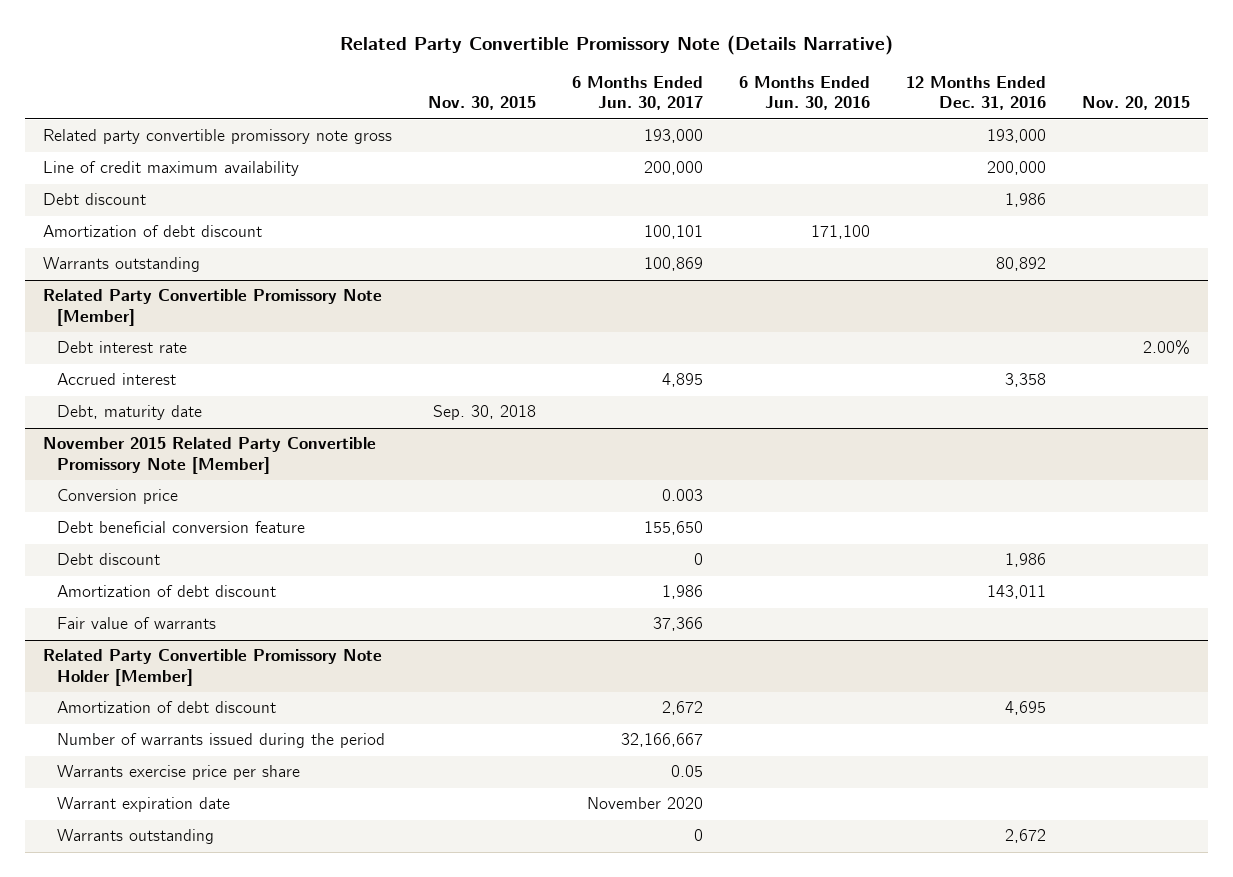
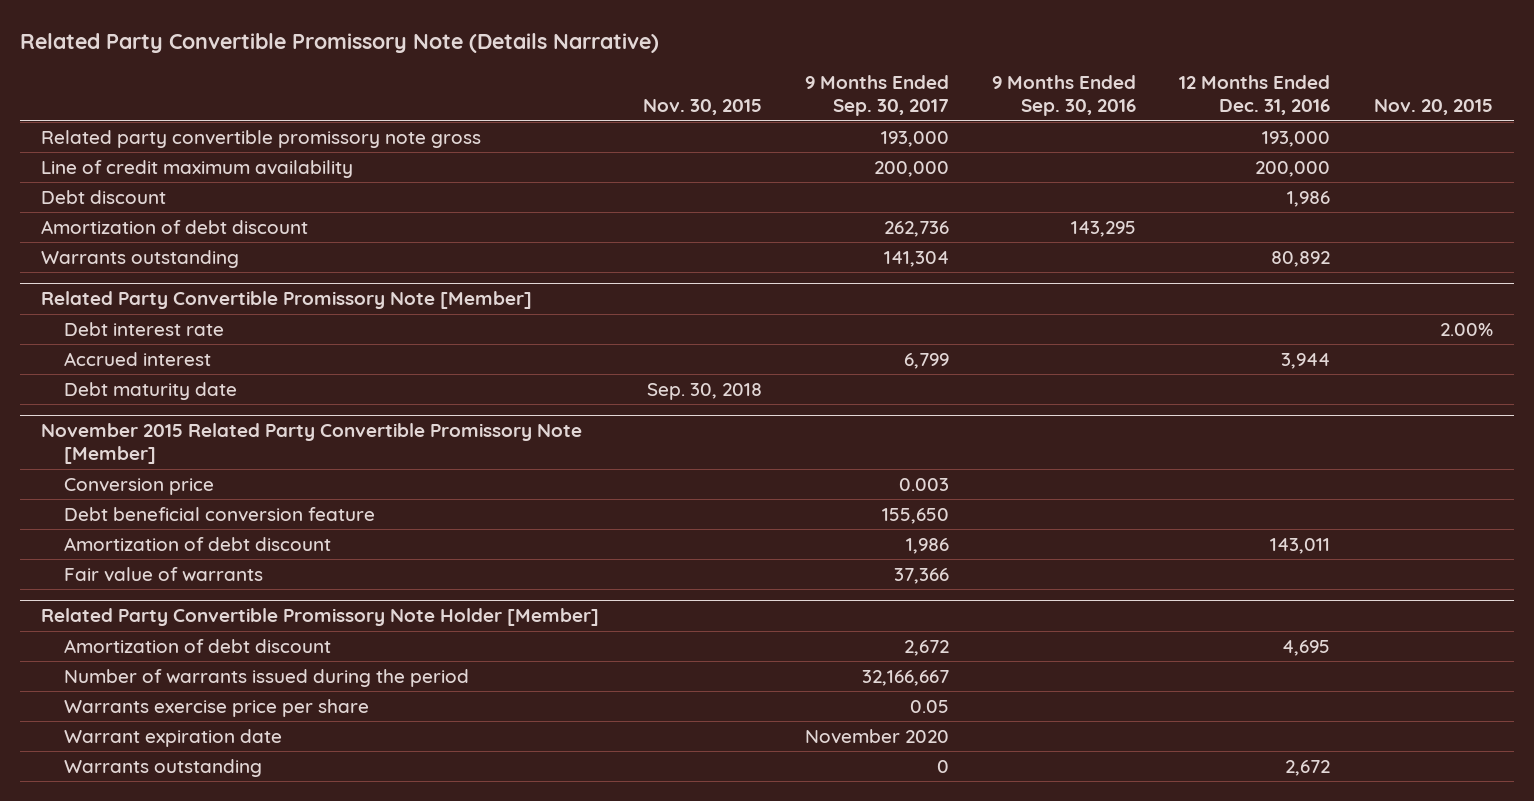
- | Nov. 30, 2015 | 6 Months Ended Jun. 30, 2017 | 6 Months Ended Jun. 30, 2016 | 12 Months Ended Dec. 31, 2016 | Nov. 20, 2015
+ | Nov. 30, 2015 | 9 Months Ended Sep. 30, 2017 | 9 Months Ended Sep. 30, 2016 | 12 Months Ended Dec. 31, 2016 | Nov. 20, 2015
@ Related Party Convertible Promissory Note [Member]
- Accrued interest | | 4,895 | | 3,358 |
- Debt, maturity date | Sep. 30, 2018 | | | |
+ Accrued interest | | 6,799 | | 3,944 |
+ Debt maturity date | Sep. 30, 2018 | | | |
@ November 2015 Related Party Convertible Promissory Note [Member]
- Debt discount | | 0 | | 1,986 |

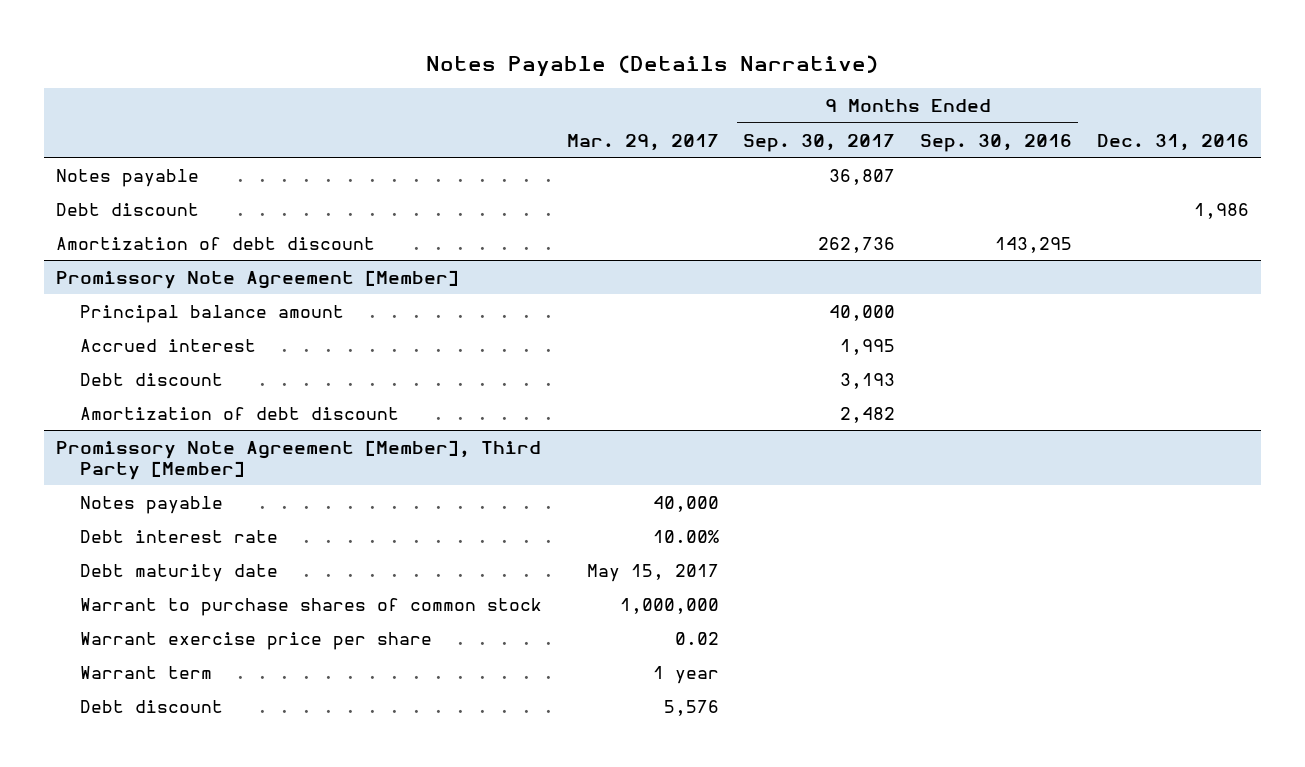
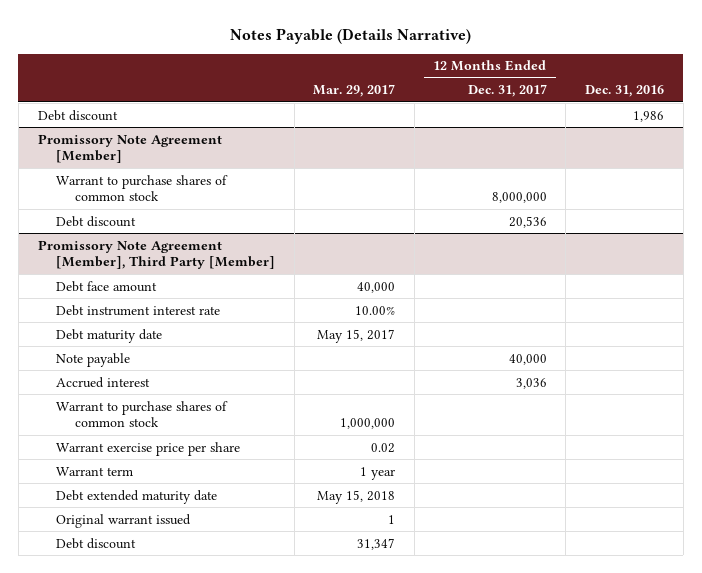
- | Mar. 29, 2017 | 9 Months Ended Sep. 30, 2017 | 9 Months Ended Sep. 30, 2016 | Dec. 31, 2016
+ | Mar. 29, 2017 | 12 Months Ended Dec. 31, 2017 | Dec. 31, 2016
- Notes payable | | 36,807 | |
- Amortization of debt discount | | 262,736 | 143,295 |
@ Promissory Note Agreement [Member]
- Principal balance amount | | 40,000 | |
- Accrued interest | | 1,995 | |
+ Warrant to purchase shares of common stock | | 8,000,000 |
- Amortization of debt discount | | 2,482 | |
@ Promissory Note Agreement [Member], Third Party [Member]
- Notes payable | 40,000 | | |
- Debt interest rate | 10.00% | | |
+ Debt face amount | 40,000 | |
+ Debt instrument interest rate | 10.00% | |
+ Note payable | | 40,000 |
+ Accrued interest | | 3,036 |
- Debt discount | 5,576 | | |
+ Debt extended maturity date | May 15, 2018 | |
+ Original warrant issued | 1 | |
+ Debt discount | 31,347 | |

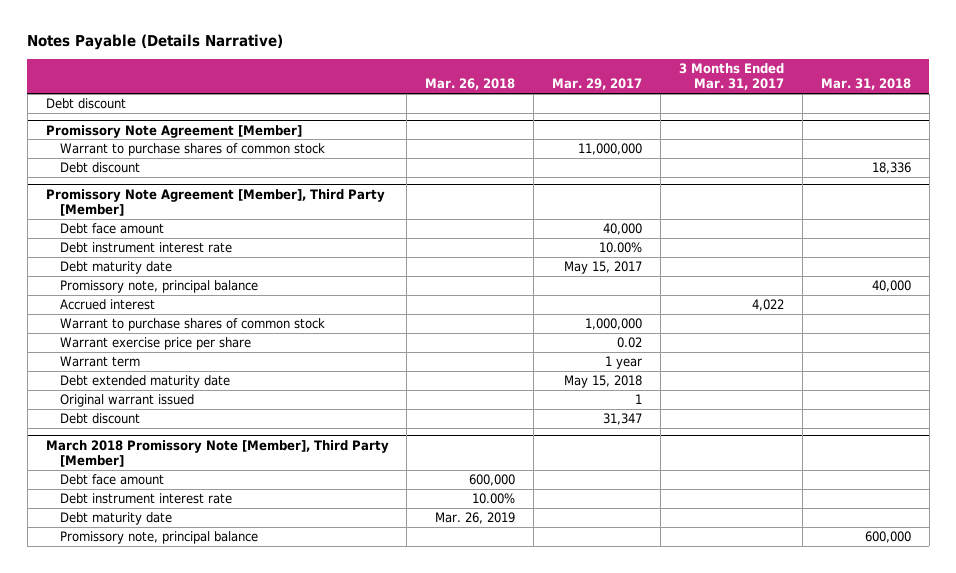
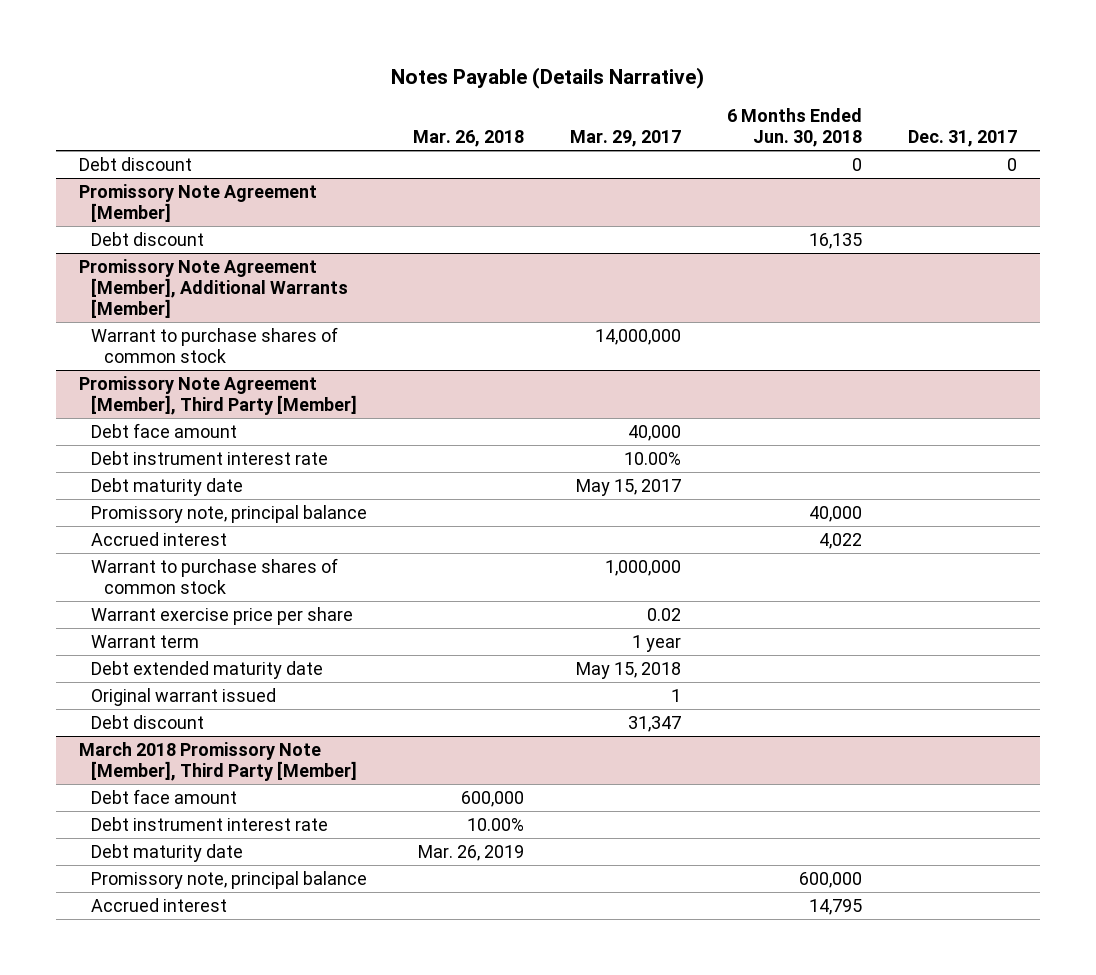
- | Mar. 26, 2018 | Mar. 29, 2017 | 3 Months Ended Mar. 31, 2017 | Mar. 31, 2018
+ | Mar. 26, 2018 | Mar. 29, 2017 | 6 Months Ended Jun. 30, 2018 | Dec. 31, 2017
@ Promissory Note Agreement [Member]
- Warrant to purchase shares of common stock | | 11,000,000 | |
+ Promissory Note Agreement [Member], Additional Warrants [Member]
+ Warrant to purchase shares of common stock | | 14,000,000 | |
@ March 2018 Promissory Note [Member], Third Party [Member]
+ Accrued interest | | | 14,795 |

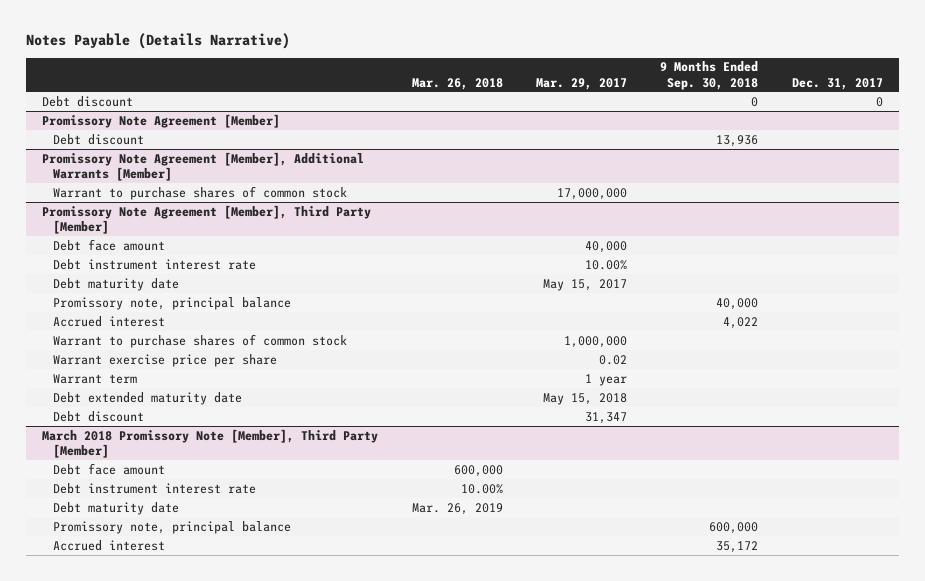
- | Mar. 26, 2018 | Mar. 29, 2017 | 6 Months Ended Jun. 30, 2018 | Dec. 31, 2017
+ | Mar. 26, 2018 | Mar. 29, 2017 | 9 Months Ended Sep. 30, 2018 | Dec. 31, 2017
@ Promissory Note Agreement [Member], Additional Warrants [Member]
- Warrant to purchase shares of common stock | | 14,000,000 | |
+ Warrant to purchase shares of common stock | | 17,000,000 | |
@ Promissory Note Agreement [Member], Third Party [Member]
- Original warrant issued | | 1 | |

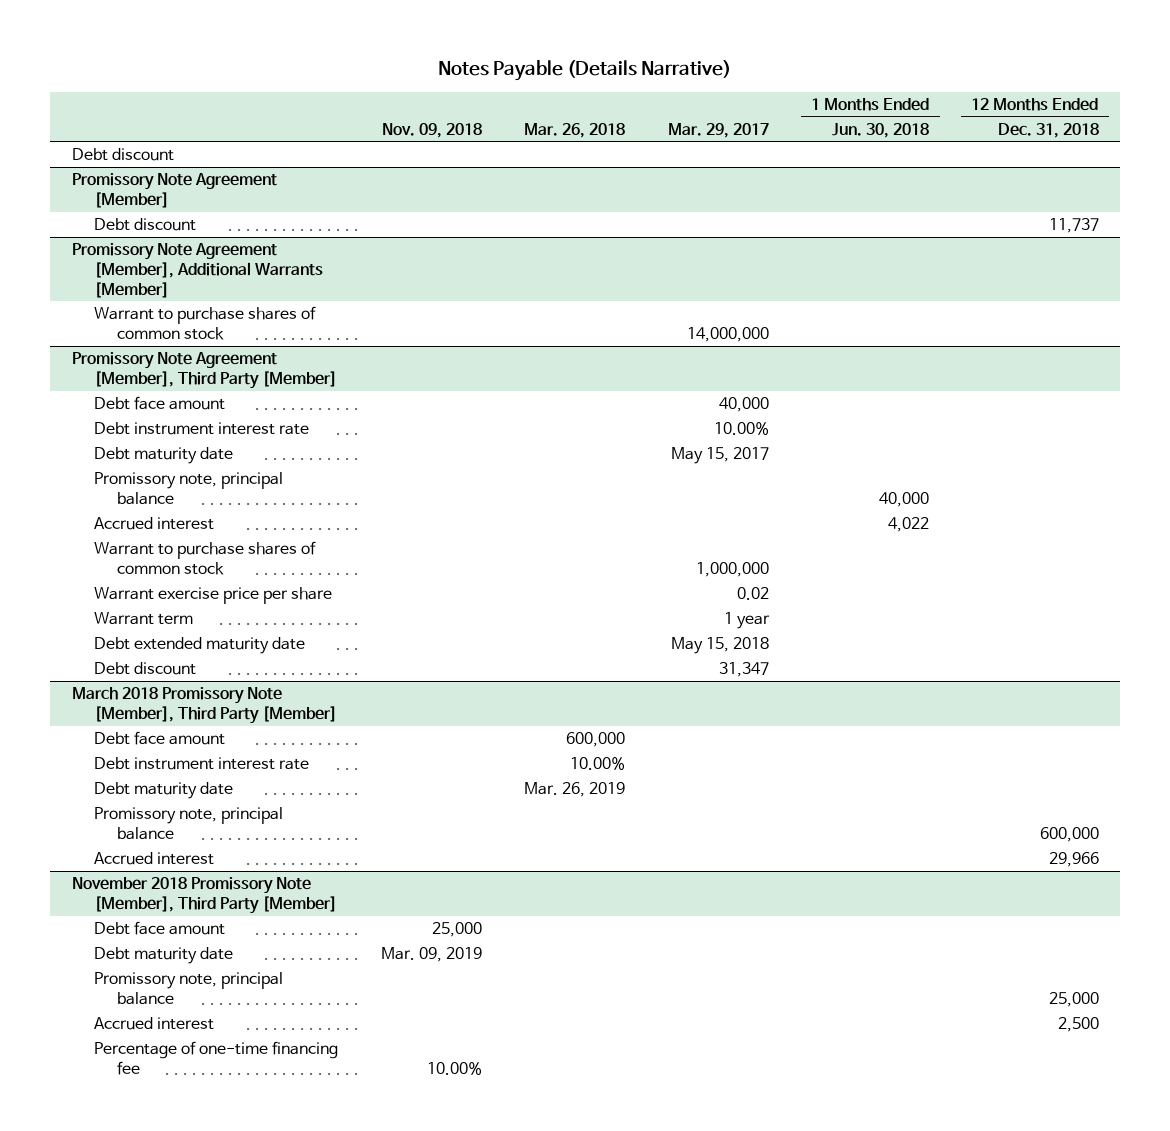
- | Mar. 26, 2018 | Mar. 29, 2017 | 9 Months Ended Sep. 30, 2018 | Dec. 31, 2017
+ | Nov. 09, 2018 | Mar. 26, 2018 | Mar. 29, 2017 | 1 Months Ended Jun. 30, 2018 | 12 Months Ended Dec. 31, 2018
@ Promissory Note Agreement [Member], Additional Warrants [Member]
- Warrant to purchase shares of common stock | | 17,000,000 | |
+ Warrant to purchase shares of common stock | | | 14,000,000 | |
+ November 2018 Promissory Note [Member], Third Party [Member]
+ Debt face amount | 25,000 | | | |
+ Debt maturity date | Mar. 09, 2019 | | | |
+ Promissory note, principal balance | | | | | 25,000
+ Accrued interest | | | | | 2,500
+ Percentage of one-time financing fee | 10.00% | | | |

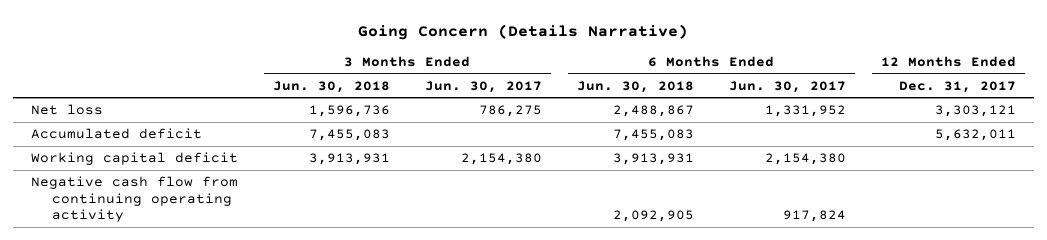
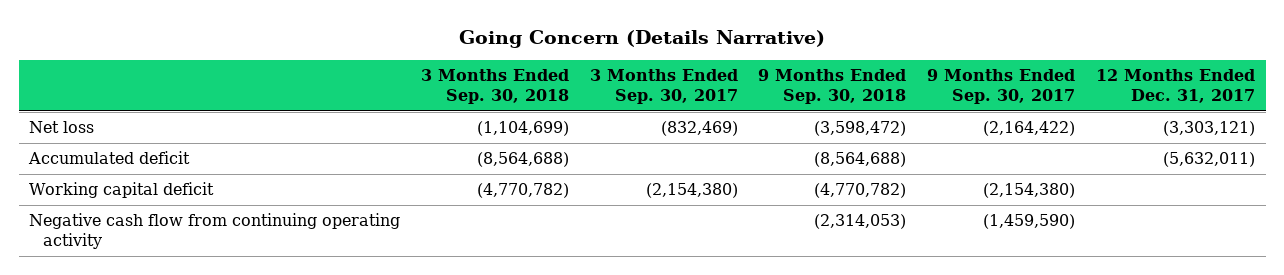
- | 3 Months Ended Jun. 30, 2018 | 3 Months Ended Jun. 30, 2017 | 6 Months Ended Jun. 30, 2018 | 6 Months Ended Jun. 30, 2017 | 12 Months Ended Dec. 31, 2017
+ | 3 Months Ended Sep. 30, 2018 | 3 Months Ended Sep. 30, 2017 | 9 Months Ended Sep. 30, 2018 | 9 Months Ended Sep. 30, 2017 | 12 Months Ended Dec. 31, 2017
- Net loss | 1,596,736 | 786,275 | 2,488,867 | 1,331,952 | 3,303,121
- Accumulated deficit | 7,455,083 | | 7,455,083 | | 5,632,011
+ Net loss | (1,104,699) | (832,469) | (3,598,472) | (2,164,422) | (3,303,121)
+ Accumulated deficit | (8,564,688) | | (8,564,688) | | (5,632,011)

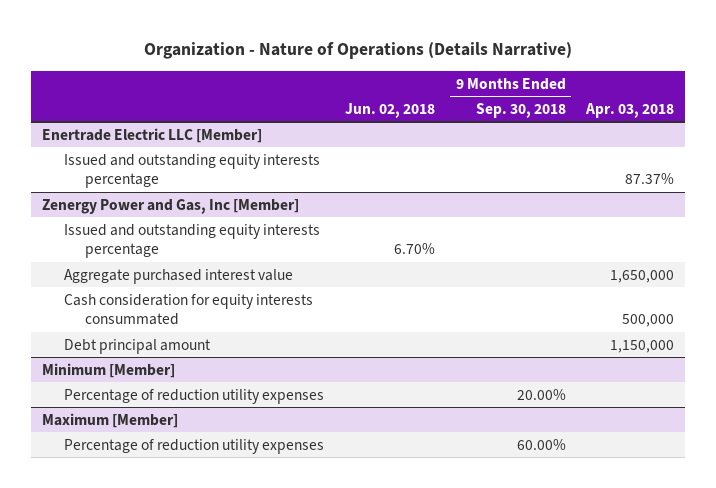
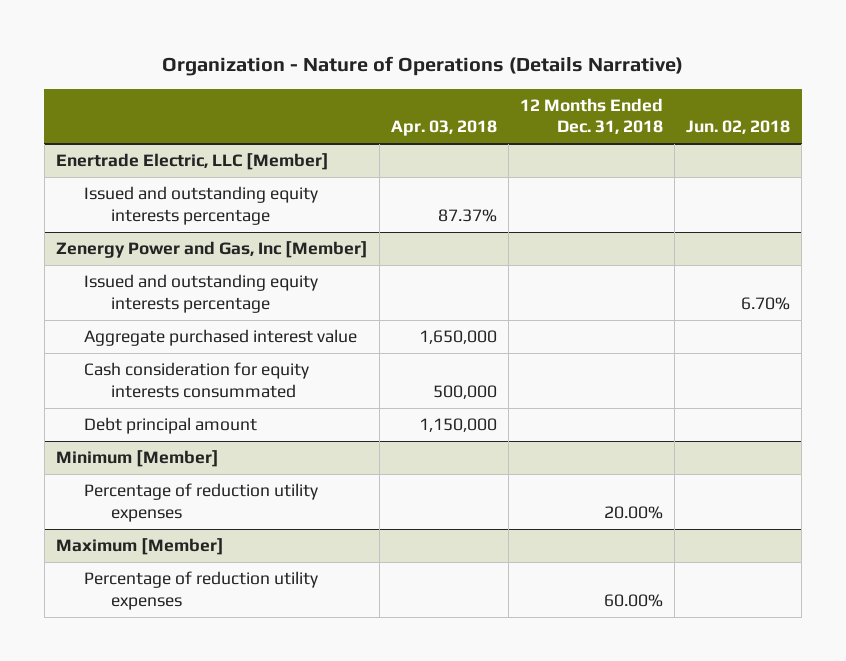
- | Jun. 02, 2018 | 9 Months Ended Sep. 30, 2018 | Apr. 03, 2018
+ | Apr. 03, 2018 | 12 Months Ended Dec. 31, 2018 | Jun. 02, 2018
- Enertrade Electric LLC [Member]
+ Enertrade Electric, LLC [Member]

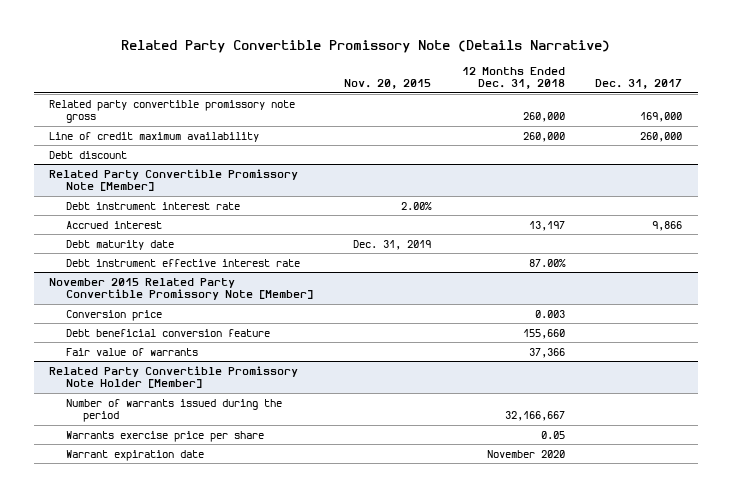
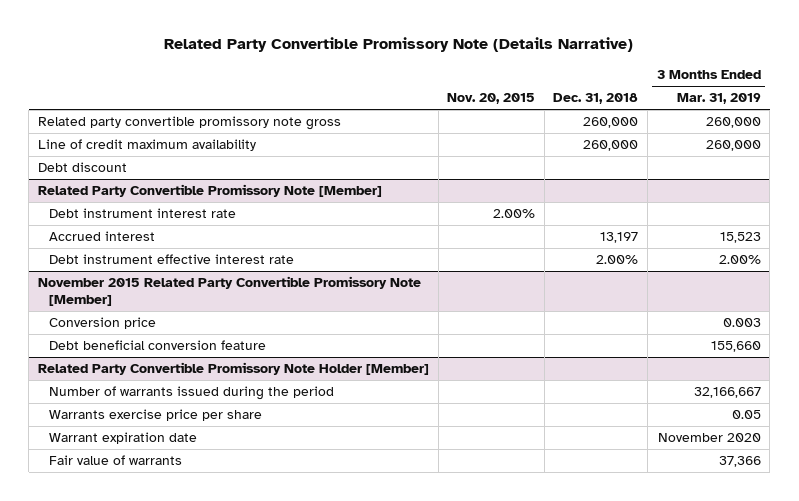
- | Nov. 20, 2015 | 12 Months Ended Dec. 31, 2018 | Dec. 31, 2017
+ | Nov. 20, 2015 | Dec. 31, 2018 | 3 Months Ended Mar. 31, 2019
@ Related Party Convertible Promissory Note [Member]
- Debt maturity date | Dec. 31, 2019 | |
@ November 2015 Related Party Convertible Promissory Note [Member]
- Fair value of warrants | | 37,366 |
@ Related Party Convertible Promissory Note Holder [Member]
+ Fair value of warrants | | | 37,366

